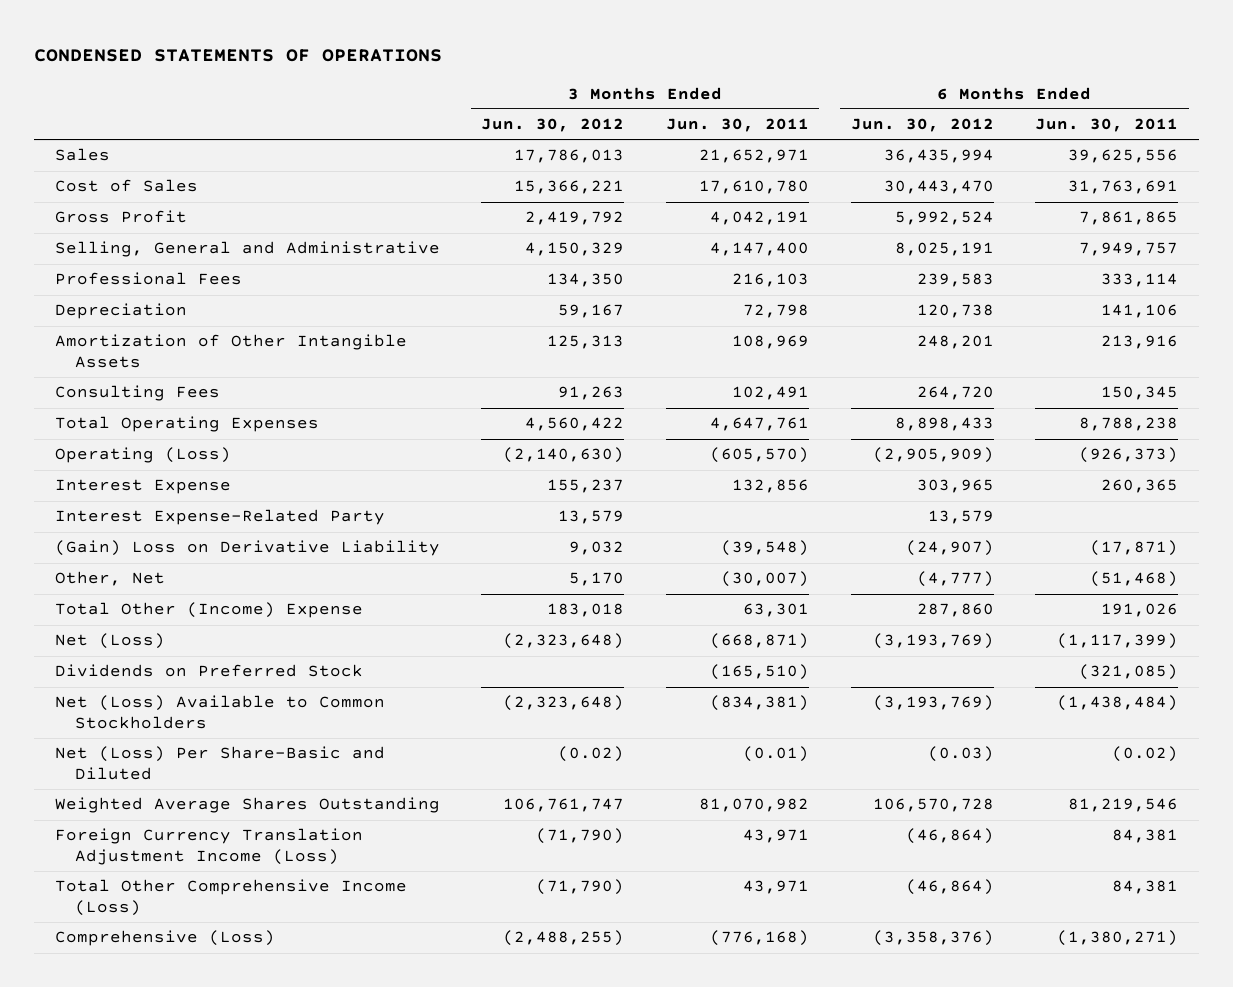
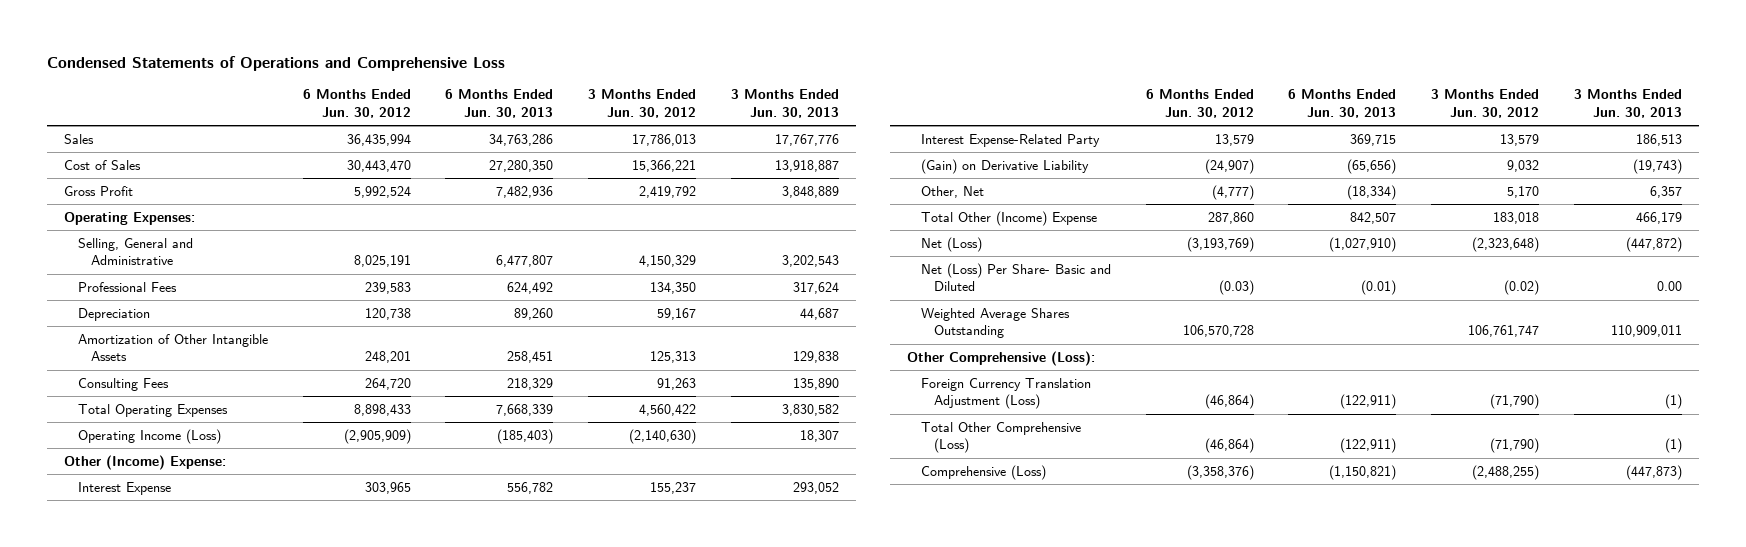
- CONDENSED STATEMENTS OF OPERATIONS
+ Condensed Statements of Operations and Comprehensive Loss
- | 3 Months Ended Jun. 30, 2012 | 3 Months Ended Jun. 30, 2011 | 6 Months Ended Jun. 30, 2012 | 6 Months Ended Jun. 30, 2011
+ | 6 Months Ended Jun. 30, 2012 | 6 Months Ended Jun. 30, 2013 | 3 Months Ended Jun. 30, 2012 | 3 Months Ended Jun. 30, 2013
+ Operating Expenses:
- Operating (Loss) | (2,140,630) | (605,570) | (2,905,909) | (926,373)
+ Operating Income (Loss) | (2,905,909) | (185,403) | (2,140,630) | 18,307
+ Other (Income) Expense:
- (Gain) Loss on Derivative Liability | 9,032 | (39,548) | (24,907) | (17,871)
+ (Gain) on Derivative Liability | (24,907) | (65,656) | 9,032 | (19,743)
- Dividends on Preferred Stock | | (165,510) | | (321,085)
- Net (Loss) Available to Common Stockholders | (2,323,648) | (834,381) | (3,193,769) | (1,438,484)
- Net (Loss) Per Share-Basic and Diluted | (0.02) | (0.01) | (0.03) | (0.02)
+ Net (Loss) Per Share- Basic and Diluted | (0.03) | (0.01) | (0.02) | 0.00
- Foreign Currency Translation Adjustment Income (Loss) | (71,790) | 43,971 | (46,864) | 84,381
- Total Other Comprehensive Income (Loss) | (71,790) | 43,971 | (46,864) | 84,381
+ Other Comprehensive (Loss):
+ Foreign Currency Translation Adjustment (Loss) | (46,864) | (122,911) | (71,790) | (1)
+ Total Other Comprehensive (Loss) | (46,864) | (122,911) | (71,790) | (1)

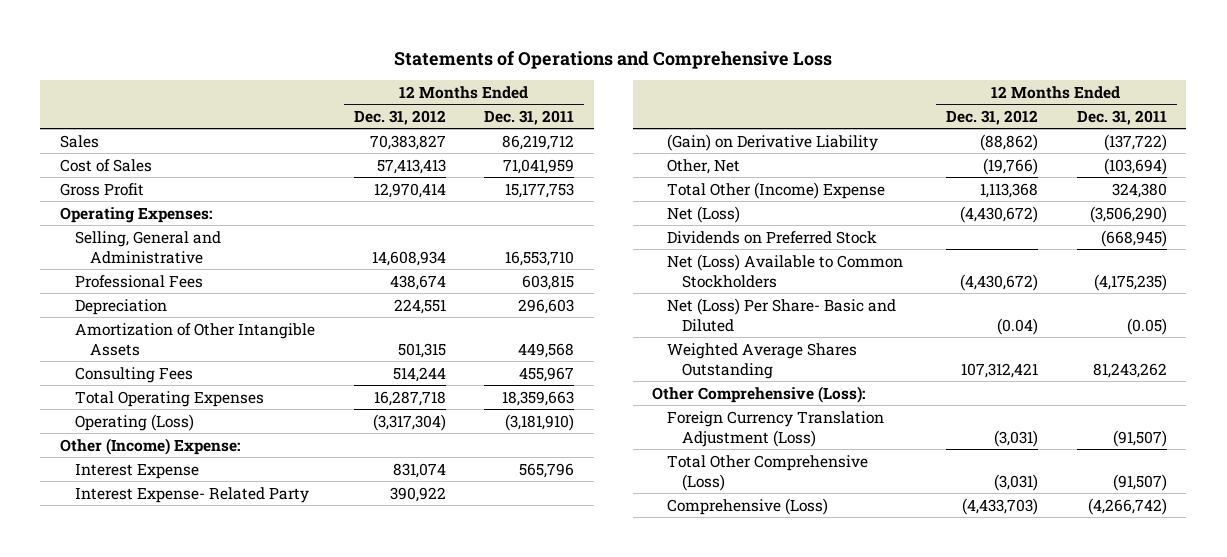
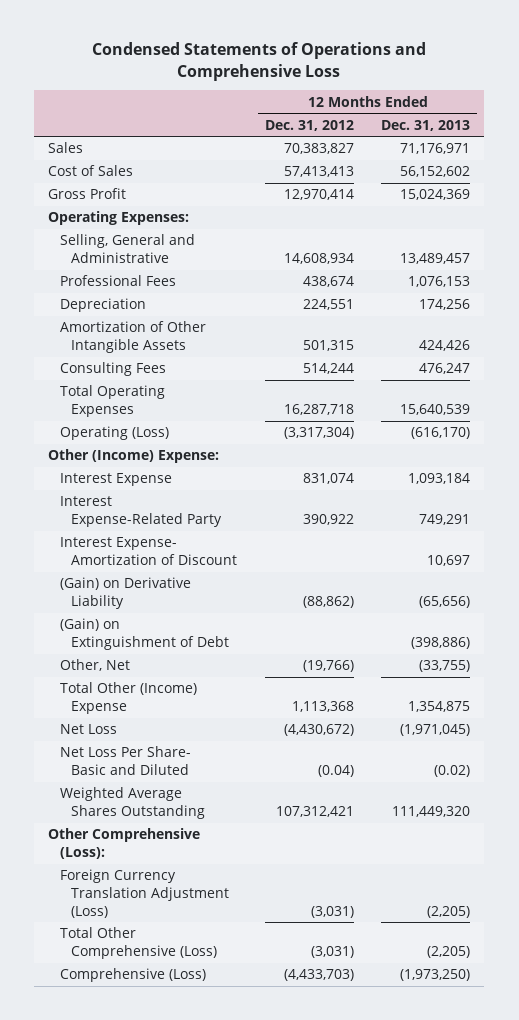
- Statements of Operations and Comprehensive Loss
+ Condensed Statements of Operations and Comprehensive Loss
- | 12 Months Ended Dec. 31, 2012 | 12 Months Ended Dec. 31, 2011
+ | 12 Months Ended Dec. 31, 2012 | 12 Months Ended Dec. 31, 2013
- Interest Expense- Related Party | 390,922 |
+ Interest Expense-Related Party | 390,922 | 749,291
+ Interest Expense- Amortization of Discount | | 10,697
+ (Gain) on Extinguishment of Debt | | (398,886)
- Net (Loss) | (4,430,672) | (3,506,290)
- Dividends on Preferred Stock | | (668,945)
- Net (Loss) Available to Common Stockholders | (4,430,672) | (4,175,235)
- Net (Loss) Per Share- Basic and Diluted | (0.04) | (0.05)
+ Net Loss | (4,430,672) | (1,971,045)
+ Net Loss Per Share- Basic and Diluted | (0.04) | (0.02)

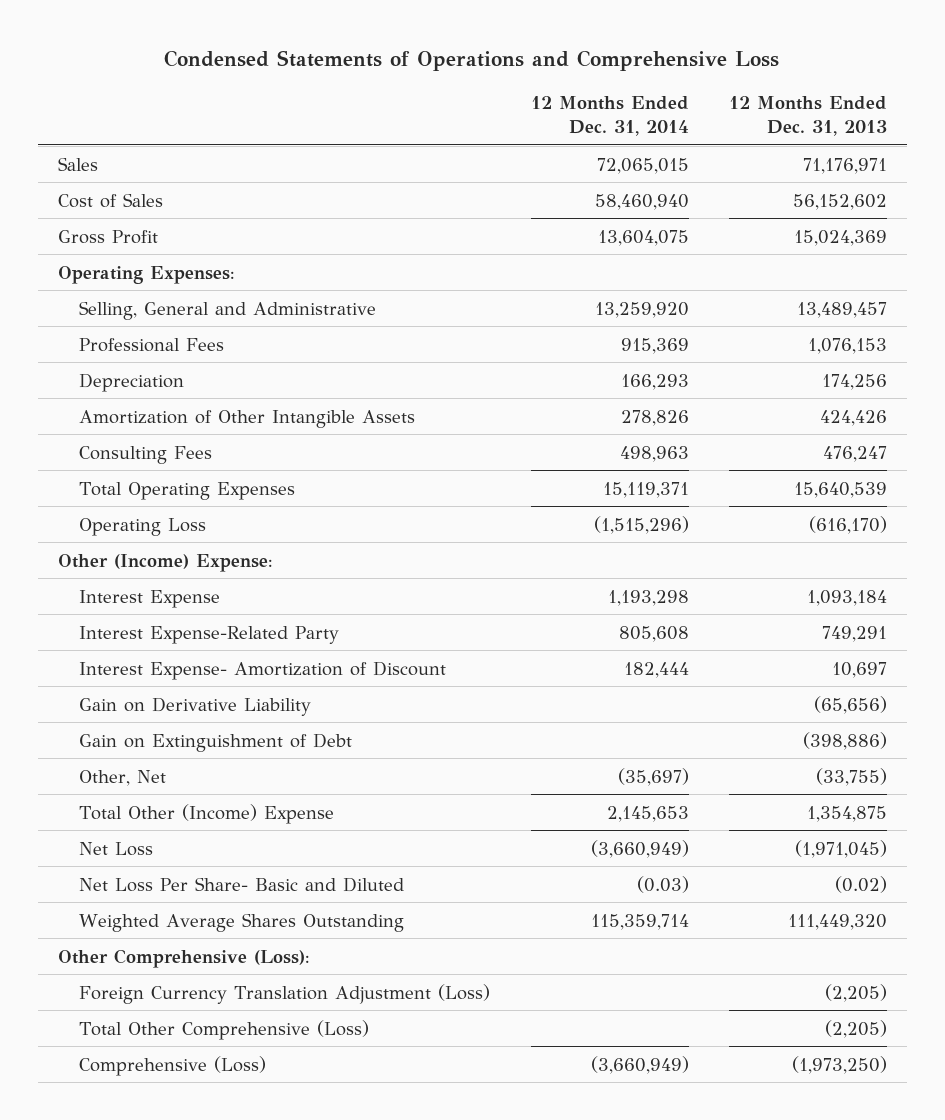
- | 12 Months Ended Dec. 31, 2012 | 12 Months Ended Dec. 31, 2013
+ | 12 Months Ended Dec. 31, 2014 | 12 Months Ended Dec. 31, 2013
- Operating (Loss) | (3,317,304) | (616,170)
+ Operating Loss | (1,515,296) | (616,170)
- (Gain) on Derivative Liability | (88,862) | (65,656)
- (Gain) on Extinguishment of Debt | | (398,886)
+ Gain on Derivative Liability | | (65,656)
+ Gain on Extinguishment of Debt | | (398,886)

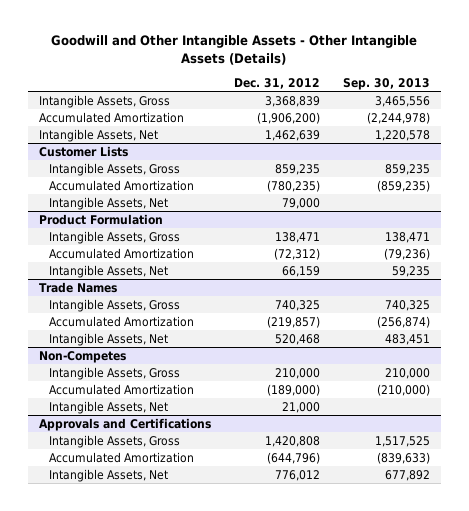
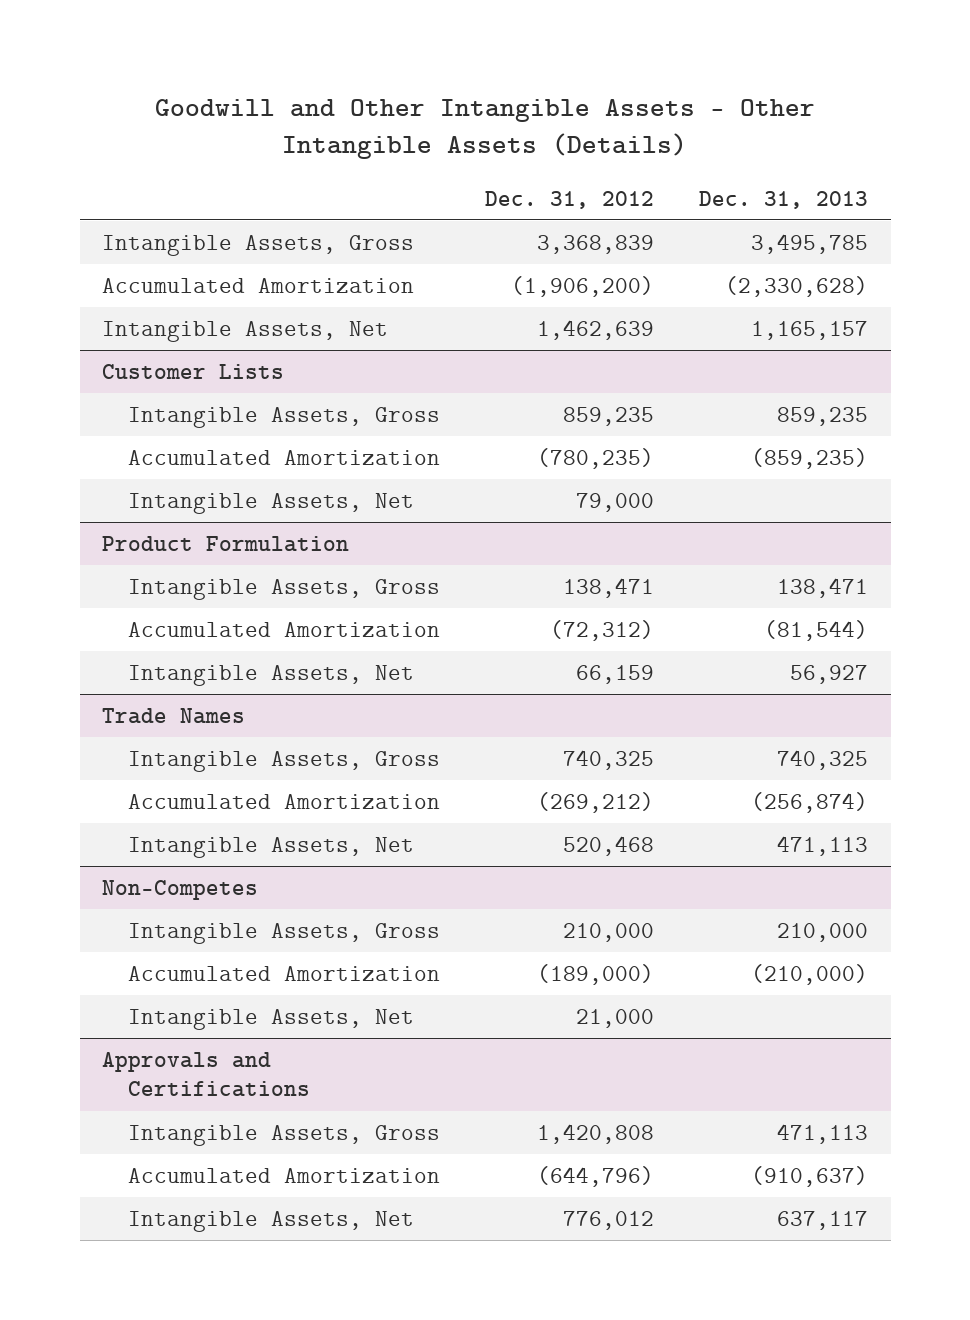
- | Dec. 31, 2012 | Sep. 30, 2013
+ | Dec. 31, 2012 | Dec. 31, 2013
@ Trade Names
- Accumulated Amortization | (219,857) | (256,874)
+ Accumulated Amortization | (269,212) | (256,874)

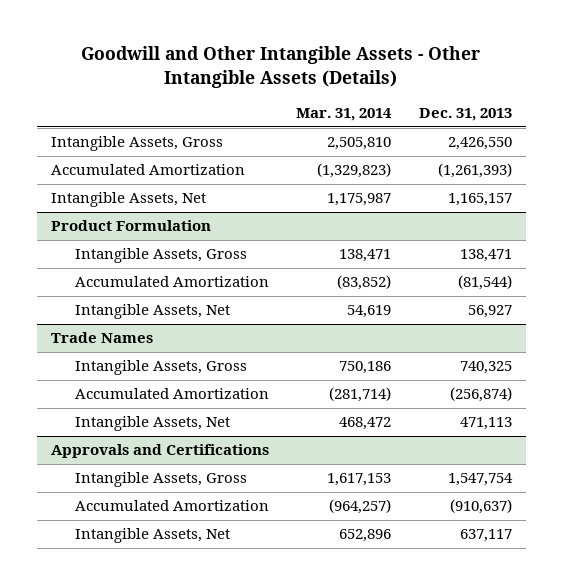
- | Dec. 31, 2012 | Dec. 31, 2013
+ | Mar. 31, 2014 | Dec. 31, 2013
- Intangible Assets, Gross | 3,368,839 | 3,495,785
- Accumulated Amortization | (1,906,200) | (2,330,628)
+ Intangible Assets, Gross | 2,505,810 | 2,426,550
+ Accumulated Amortization | (1,329,823) | (1,261,393)
- Customer Lists
- Intangible Assets, Gross | 859,235 | 859,235
- Accumulated Amortization | (780,235) | (859,235)
- Intangible Assets, Net | 79,000 |
- Non-Competes
- Intangible Assets, Gross | 210,000 | 210,000
- Accumulated Amortization | (189,000) | (210,000)
- Intangible Assets, Net | 21,000 |
@ Approvals and Certifications
- Intangible Assets, Gross | 1,420,808 | 471,113
+ Intangible Assets, Gross | 1,617,153 | 1,547,754

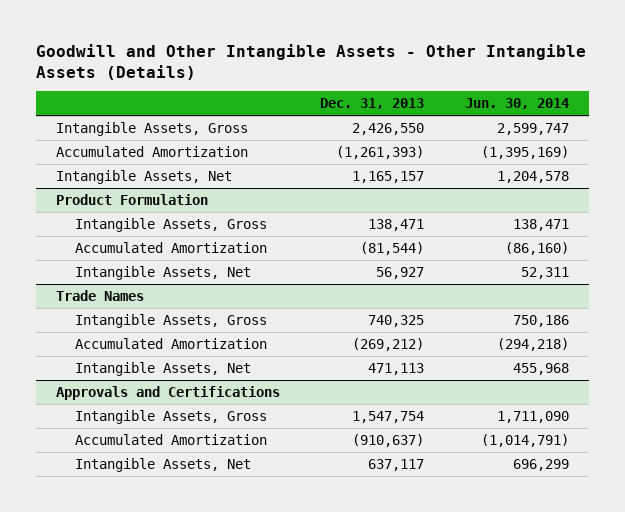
- | Mar. 31, 2014 | Dec. 31, 2013
+ | Dec. 31, 2013 | Jun. 30, 2014
@ Trade Names
- Accumulated Amortization | (281,714) | (256,874)
+ Accumulated Amortization | (269,212) | (294,218)

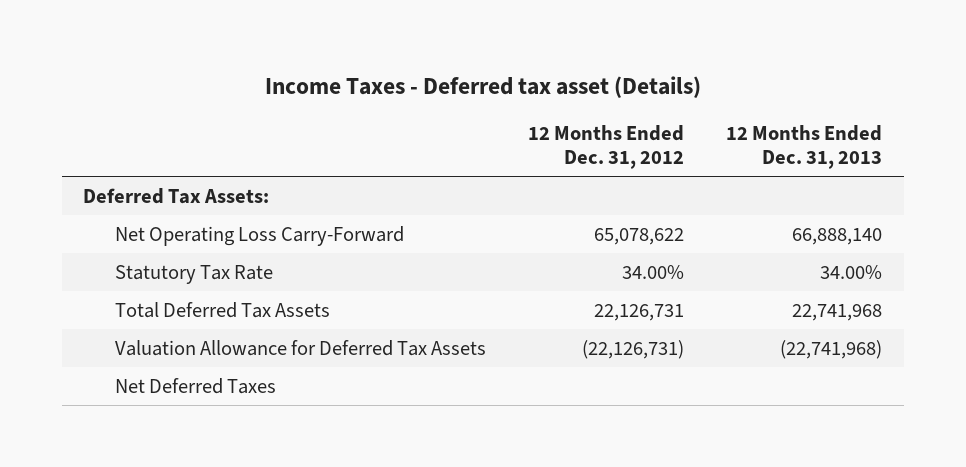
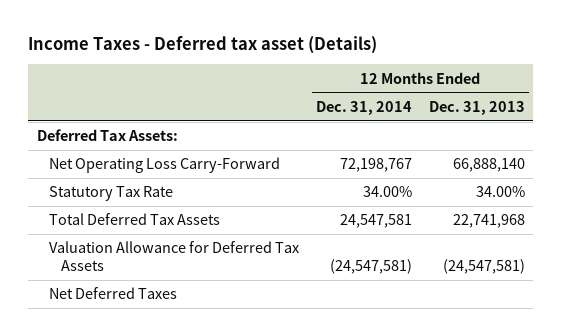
- | 12 Months Ended Dec. 31, 2012 | 12 Months Ended Dec. 31, 2013
+ | 12 Months Ended Dec. 31, 2014 | 12 Months Ended Dec. 31, 2013
- Valuation Allowance for Deferred Tax Assets | (22,126,731) | (22,741,968)
+ Valuation Allowance for Deferred Tax Assets | (24,547,581) | (24,547,581)

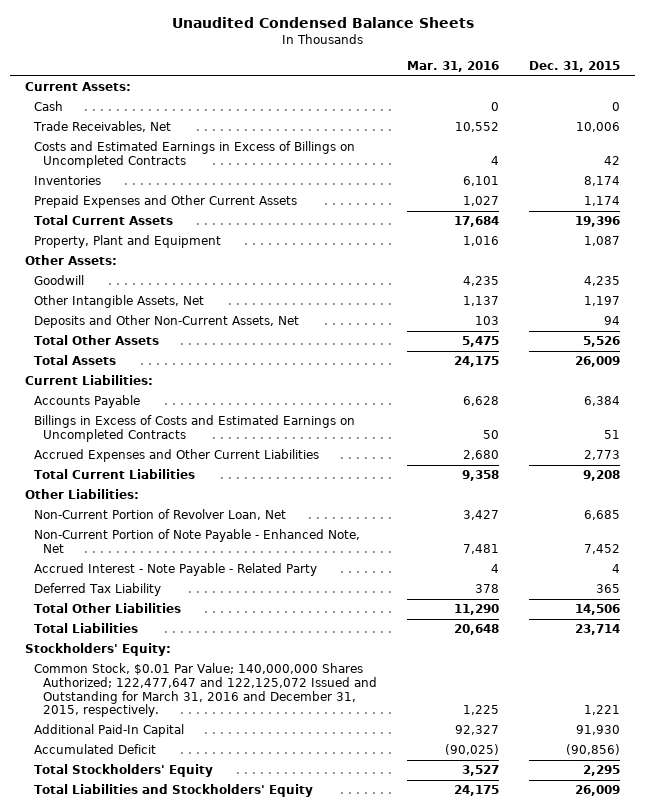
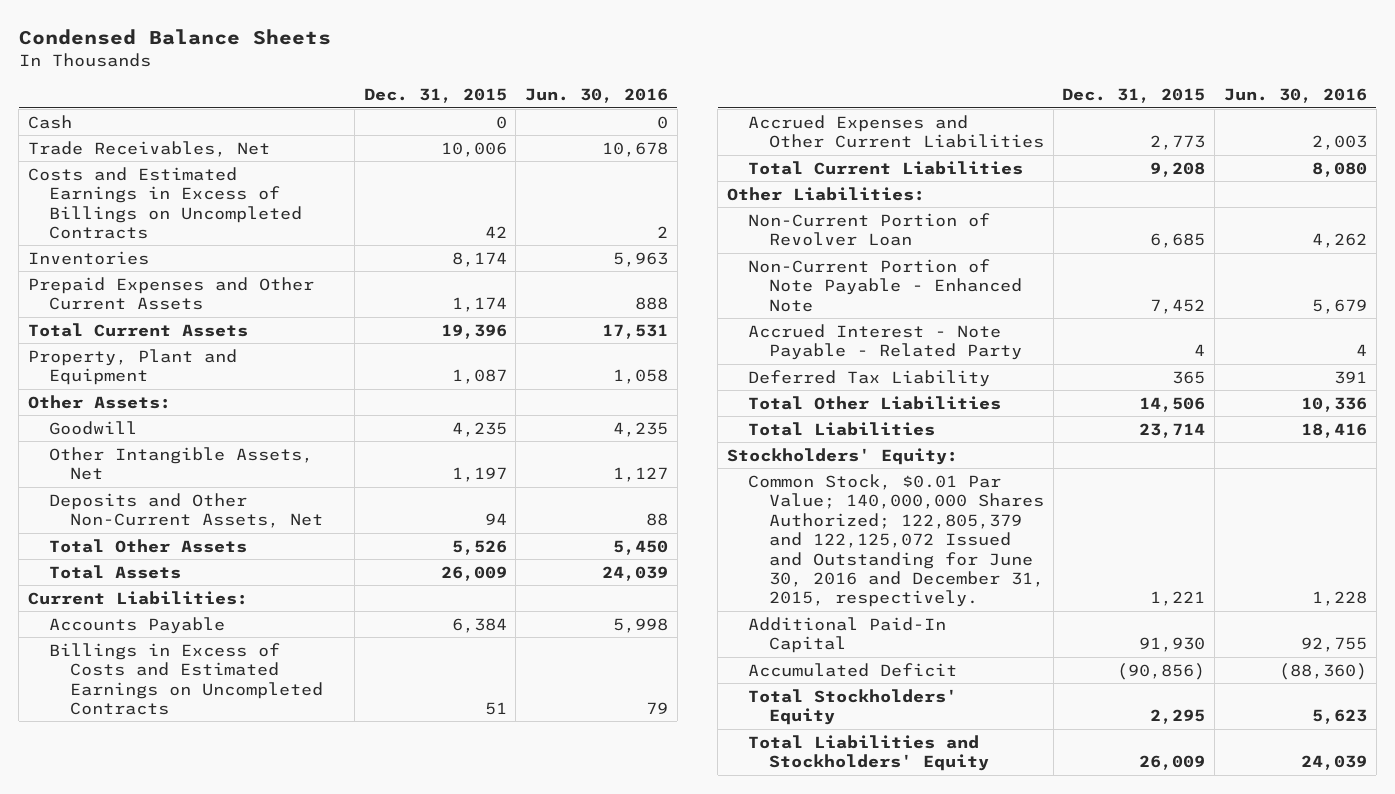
- Unaudited Condensed Balance Sheets
+ Condensed Balance Sheets
- | Mar. 31, 2016 | Dec. 31, 2015
+ | Dec. 31, 2015 | Jun. 30, 2016
- Current Assets:
- Non-Current Portion of Revolver Loan, Net | 3,427 | 6,685
- Non-Current Portion of Note Payable - Enhanced Note, Net | 7,481 | 7,452
+ Non-Current Portion of Revolver Loan | 6,685 | 4,262
+ Non-Current Portion of Note Payable - Enhanced Note | 7,452 | 5,679
- Common Stock, $0.01 Par Value; 140,000,000 Shares Authorized; 122,477,647 and 122,125,072 Issued and Outstanding for March 31, 2016 and December 31, 2015, respectively. | 1,225 | 1,221
+ Common Stock, $0.01 Par Value; 140,000,000 Shares Authorized; 122,805,379 and 122,125,072 Issued and Outstanding for June 30, 2016 and December 31, 2015, respectively. | 1,221 | 1,228

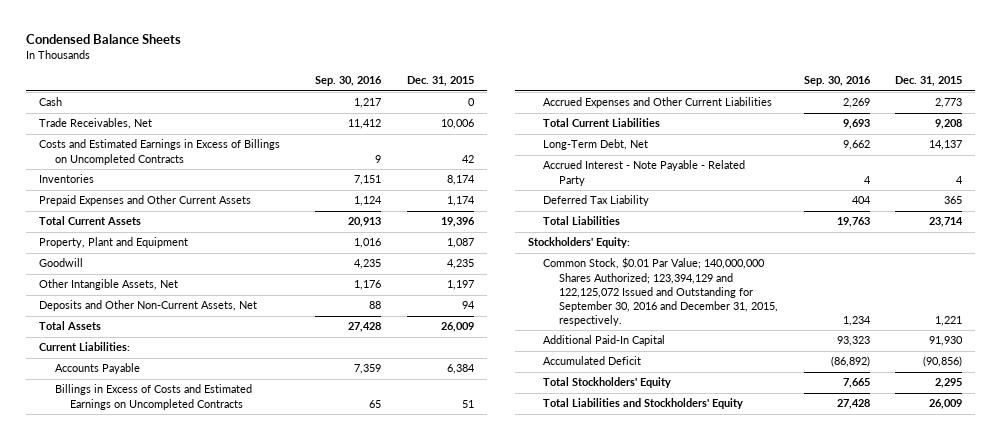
- | Dec. 31, 2015 | Jun. 30, 2016
+ | Sep. 30, 2016 | Dec. 31, 2015
- Other Assets:
- Total Other Assets | 5,526 | 5,450
- Other Liabilities:
- Non-Current Portion of Revolver Loan | 6,685 | 4,262
- Non-Current Portion of Note Payable - Enhanced Note | 7,452 | 5,679
+ Long-Term Debt, Net | 9,662 | 14,137
- Total Other Liabilities | 14,506 | 10,336
- Common Stock, $0.01 Par Value; 140,000,000 Shares Authorized; 122,805,379 and 122,125,072 Issued and Outstanding for June 30, 2016 and December 31, 2015, respectively. | 1,221 | 1,228
+ Common Stock, $0.01 Par Value; 140,000,000 Shares Authorized; 123,394,129 and 122,125,072 Issued and Outstanding for September 30, 2016 and December 31, 2015, respectively. | 1,234 | 1,221

